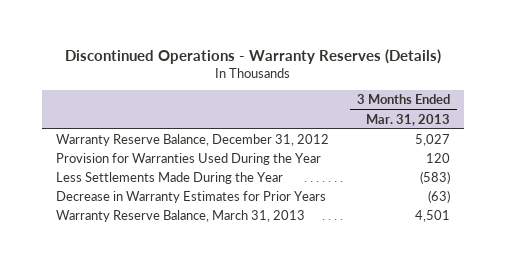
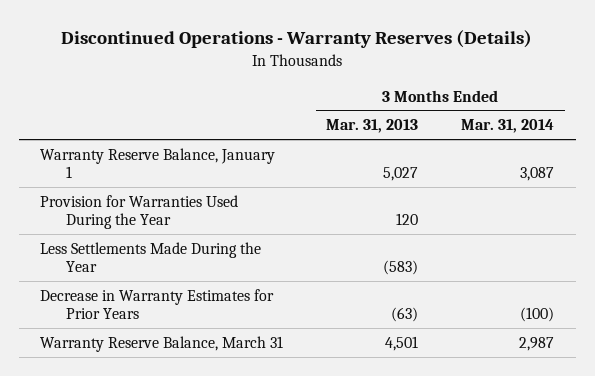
- | 3 Months Ended Mar. 31, 2013
+ | 3 Months Ended Mar. 31, 2013 | 3 Months Ended Mar. 31, 2014
- Warranty Reserve Balance, December 31, 2012 | 5,027
+ Warranty Reserve Balance, January 1 | 5,027 | 3,087
- Warranty Reserve Balance, March 31, 2013 | 4,501
+ Warranty Reserve Balance, March 31 | 4,501 | 2,987

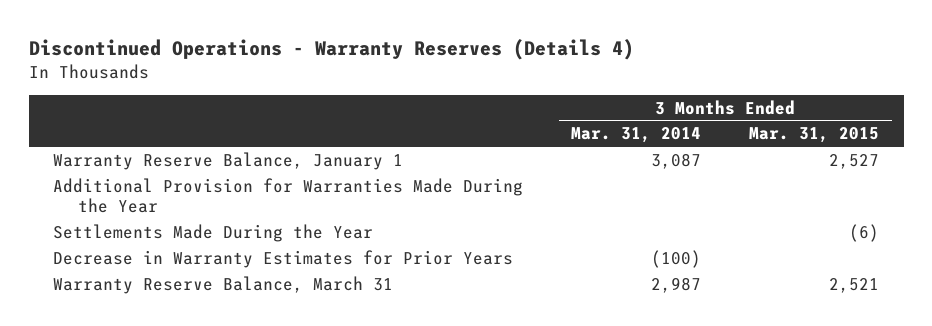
- Discontinued Operations - Warranty Reserves (Details)
+ Discontinued Operations - Warranty Reserves (Details 4)
- | 3 Months Ended Mar. 31, 2013 | 3 Months Ended Mar. 31, 2014
+ | 3 Months Ended Mar. 31, 2014 | 3 Months Ended Mar. 31, 2015
- Provision for Warranties Used During the Year | 120 |
- Less Settlements Made During the Year | (583) |
+ Additional Provision for Warranties Made During the Year
+ Settlements Made During the Year | | (6)

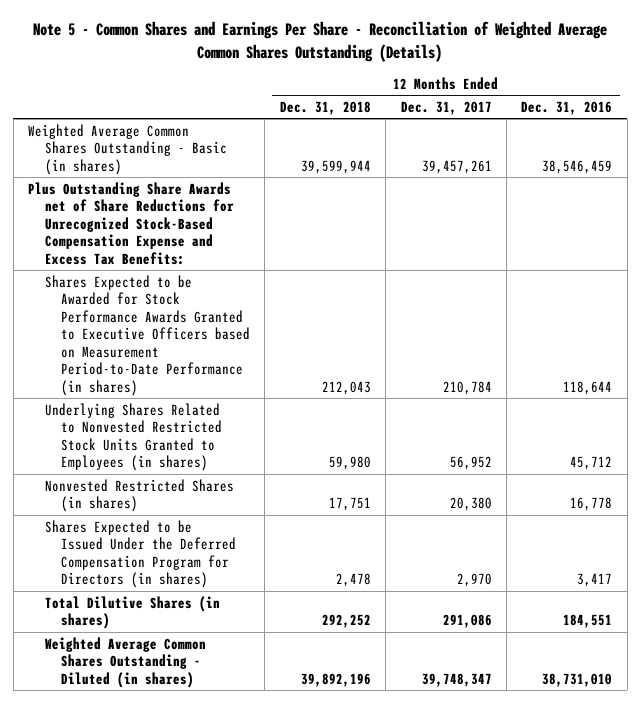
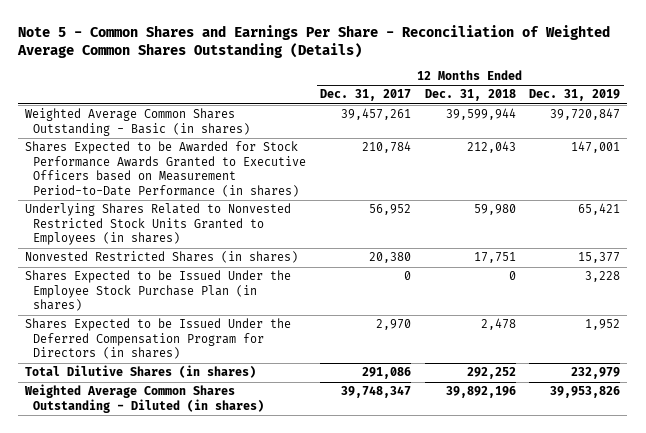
- | 12 Months Ended Dec. 31, 2018 | 12 Months Ended Dec. 31, 2017 | 12 Months Ended Dec. 31, 2016
+ | 12 Months Ended Dec. 31, 2017 | 12 Months Ended Dec. 31, 2018 | 12 Months Ended Dec. 31, 2019
- Plus Outstanding Share Awards net of Share Reductions for Unrecognized Stock-Based Compensation Expense and Excess Tax Benefits:
+ Shares Expected to be Issued Under the Employee Stock Purchase Plan (in shares) | 0 | 0 | 3,228

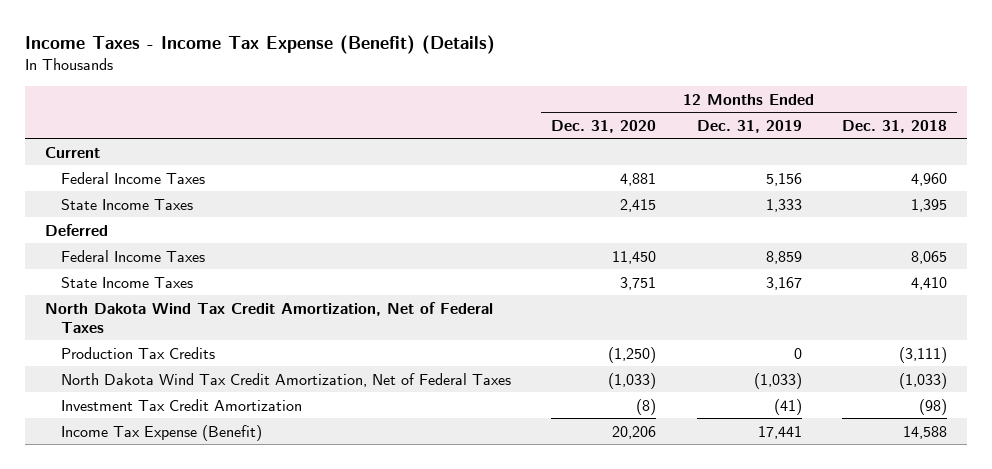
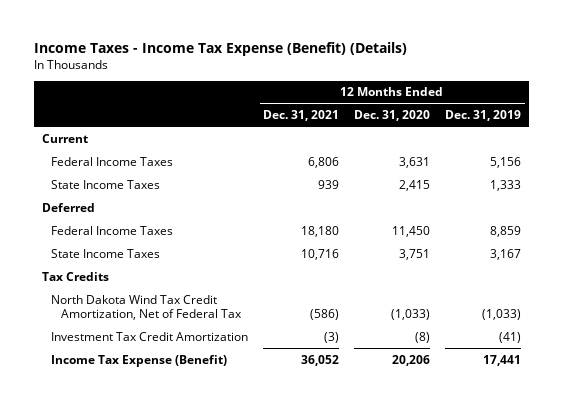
- | 12 Months Ended Dec. 31, 2020 | 12 Months Ended Dec. 31, 2019 | 12 Months Ended Dec. 31, 2018
+ | 12 Months Ended Dec. 31, 2021 | 12 Months Ended Dec. 31, 2020 | 12 Months Ended Dec. 31, 2019
- Federal Income Taxes | 4,881 | 5,156 | 4,960
+ Federal Income Taxes | 6,806 | 3,631 | 5,156
- North Dakota Wind Tax Credit Amortization, Net of Federal Taxes
- Production Tax Credits | (1,250) | 0 | (3,111)
- North Dakota Wind Tax Credit Amortization, Net of Federal Taxes | (1,033) | (1,033) | (1,033)
+ Tax Credits
+ North Dakota Wind Tax Credit Amortization, Net of Federal Tax | (586) | (1,033) | (1,033)

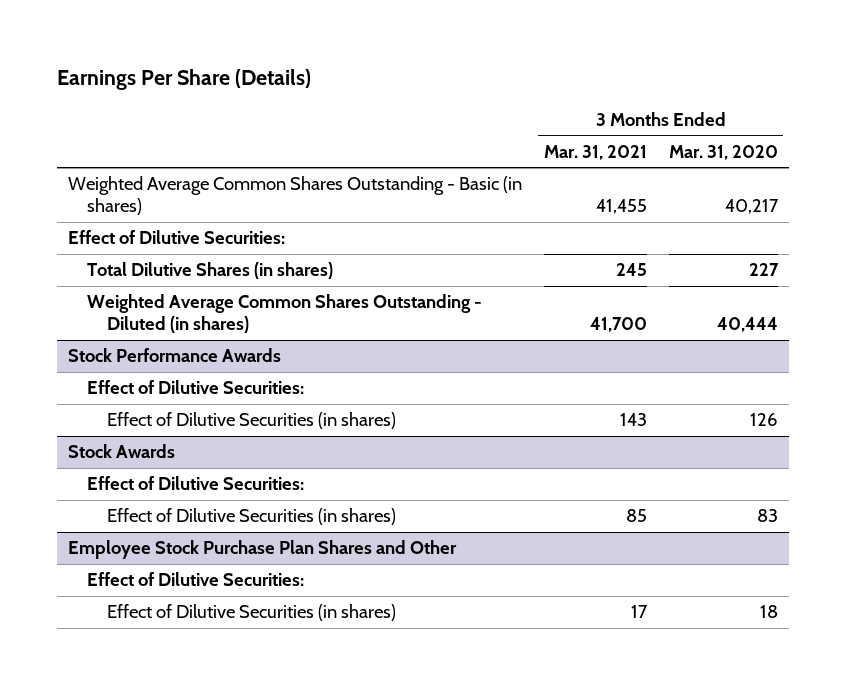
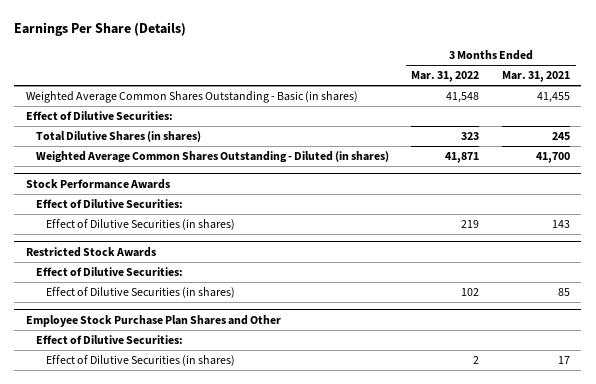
- | 3 Months Ended Mar. 31, 2021 | 3 Months Ended Mar. 31, 2020
+ | 3 Months Ended Mar. 31, 2022 | 3 Months Ended Mar. 31, 2021
- Stock Awards
+ Restricted Stock Awards

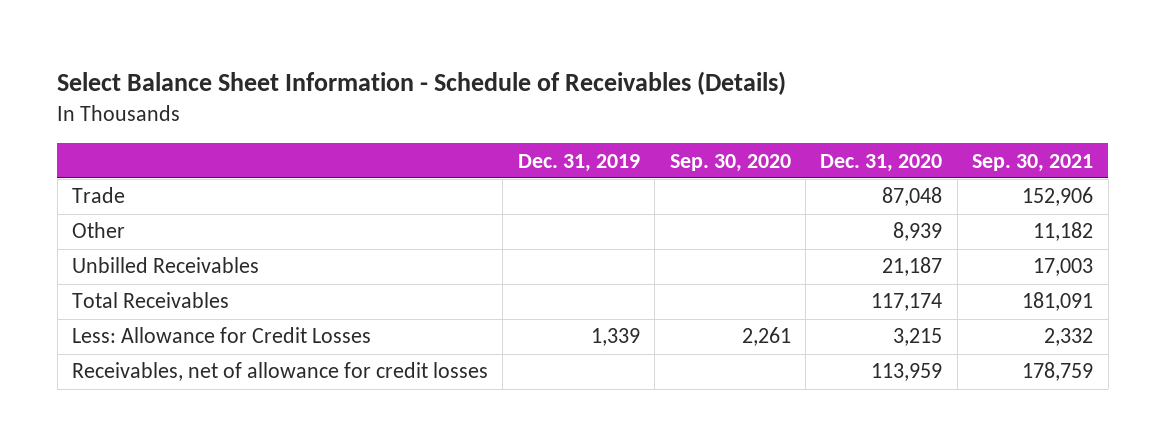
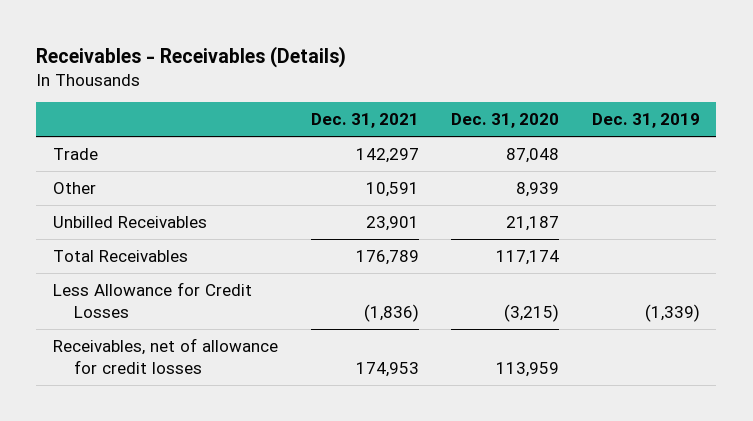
- Select Balance Sheet Information - Schedule of Receivables (Details)
+ Receivables - Receivables (Details)
- | Dec. 31, 2019 | Sep. 30, 2020 | Dec. 31, 2020 | Sep. 30, 2021
+ | Dec. 31, 2021 | Dec. 31, 2020 | Dec. 31, 2019
- Less: Allowance for Credit Losses | 1,339 | 2,261 | 3,215 | 2,332
+ Less Allowance for Credit Losses | (1,836) | (3,215) | (1,339)

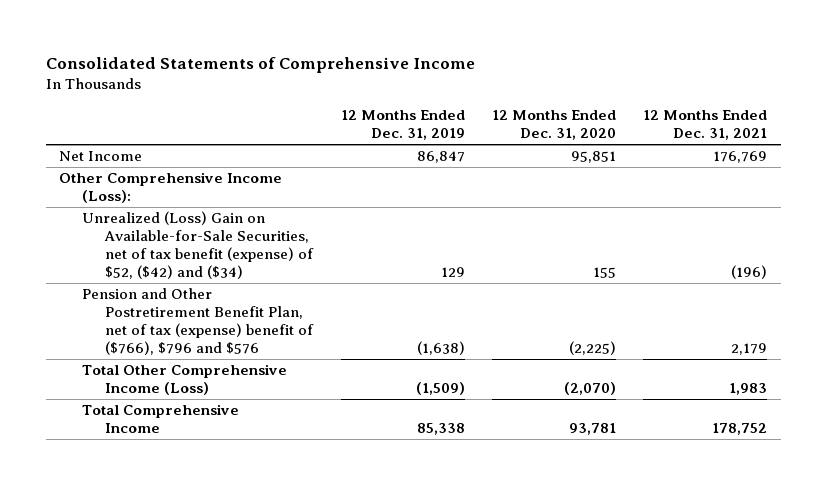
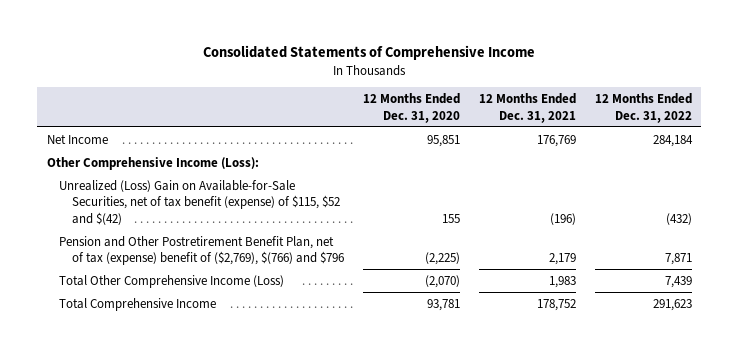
- | 12 Months Ended Dec. 31, 2019 | 12 Months Ended Dec. 31, 2020 | 12 Months Ended Dec. 31, 2021
+ | 12 Months Ended Dec. 31, 2020 | 12 Months Ended Dec. 31, 2021 | 12 Months Ended Dec. 31, 2022
- Unrealized (Loss) Gain on Available-for-Sale Securities, net of tax benefit (expense) of $52, ($42) and ($34) | 129 | 155 | (196)
- Pension and Other Postretirement Benefit Plan, net of tax (expense) benefit of ($766), $796 and $576 | (1,638) | (2,225) | 2,179
+ Unrealized (Loss) Gain on Available-for-Sale Securities, net of tax benefit (expense) of $115, $52 and $(42) | 155 | (196) | (432)
+ Pension and Other Postretirement Benefit Plan, net of tax (expense) benefit of ($2,769), $(766) and $796 | (2,225) | 2,179 | 7,871

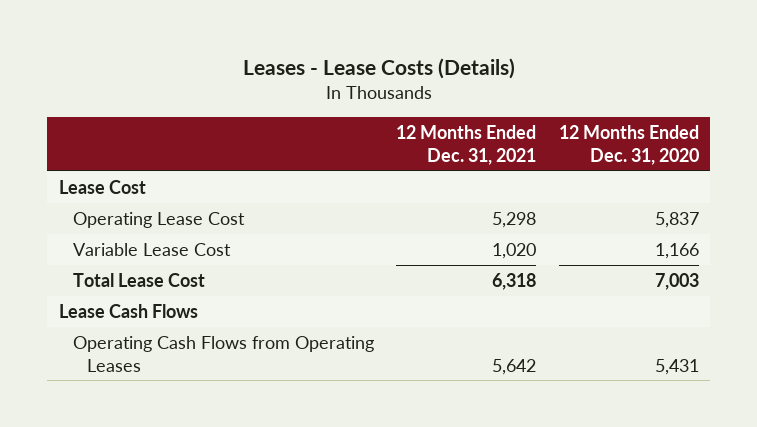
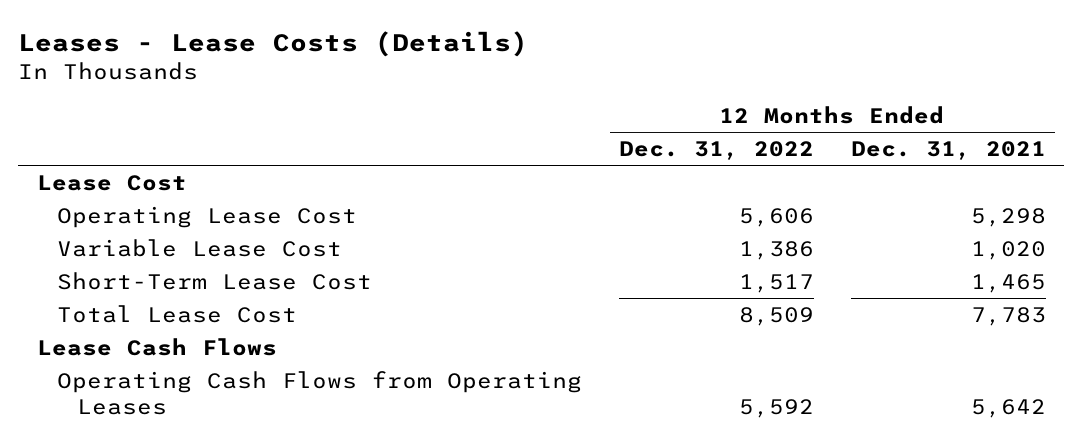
- | 12 Months Ended Dec. 31, 2021 | 12 Months Ended Dec. 31, 2020
+ | 12 Months Ended Dec. 31, 2022 | 12 Months Ended Dec. 31, 2021
- Total Lease Cost | 6,318 | 7,003
+ Short-Term Lease Cost | 1,517 | 1,465
+ Total Lease Cost | 8,509 | 7,783

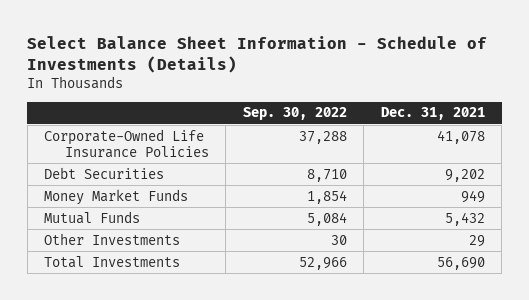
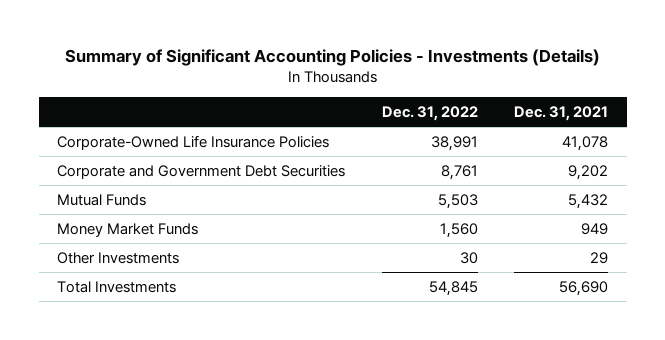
- Select Balance Sheet Information - Schedule of Investments (Details)
+ Summary of Significant Accounting Policies - Investments (Details)
- | Sep. 30, 2022 | Dec. 31, 2021
+ | Dec. 31, 2022 | Dec. 31, 2021
- Debt Securities | 8,710 | 9,202
+ Corporate and Government Debt Securities | 8,761 | 9,202
moved down: Money Market Funds | 1,560 | 949

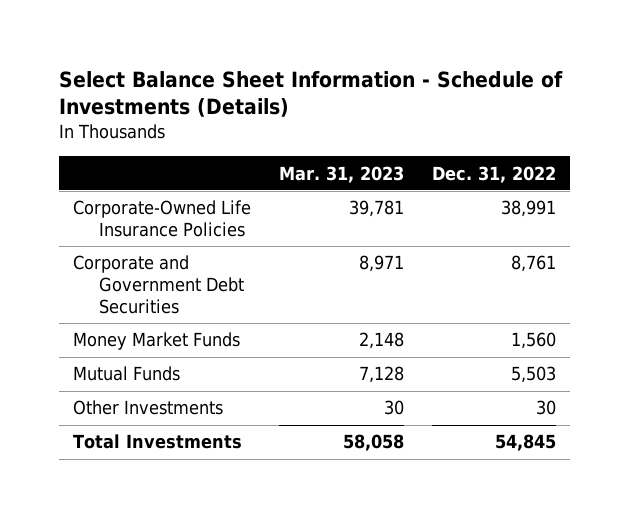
- Summary of Significant Accounting Policies - Investments (Details)
+ Select Balance Sheet Information - Schedule of Investments (Details)
- | Dec. 31, 2022 | Dec. 31, 2021
+ | Mar. 31, 2023 | Dec. 31, 2022
moved down: Mutual Funds | 7,128 | 5,503

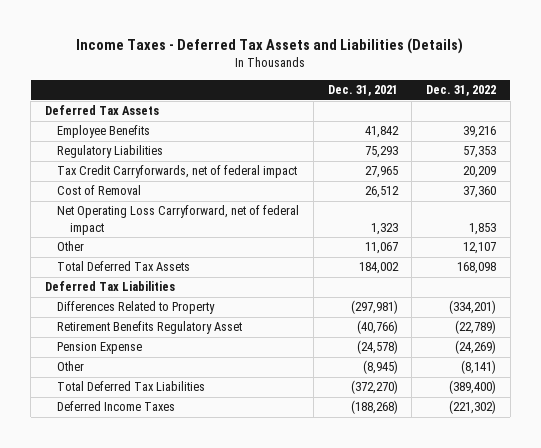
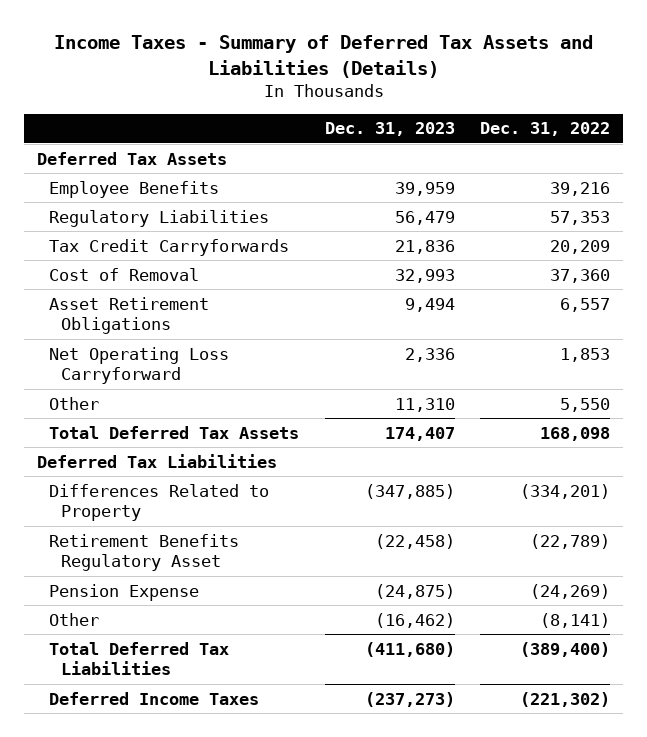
- Income Taxes - Deferred Tax Assets and Liabilities (Details)
+ Income Taxes - Summary of Deferred Tax Assets and Liabilities (Details)
- | Dec. 31, 2021 | Dec. 31, 2022
+ | Dec. 31, 2023 | Dec. 31, 2022
- Tax Credit Carryforwards, net of federal impact | 27,965 | 20,209
+ Tax Credit Carryforwards | 21,836 | 20,209
- Net Operating Loss Carryforward, net of federal impact | 1,323 | 1,853
- Other | 11,067 | 12,107
+ Asset Retirement Obligations | 9,494 | 6,557
+ Net Operating Loss Carryforward | 2,336 | 1,853
+ Other | 11,310 | 5,550

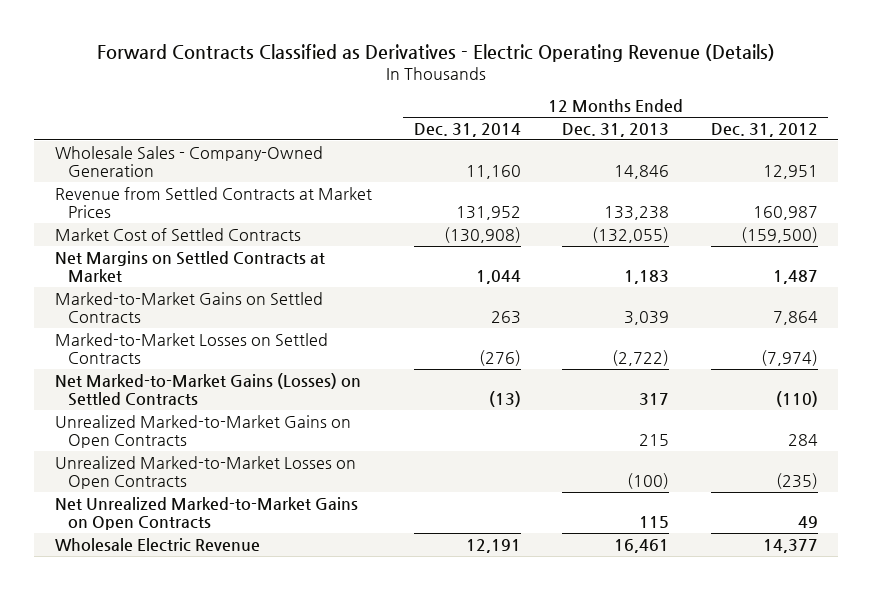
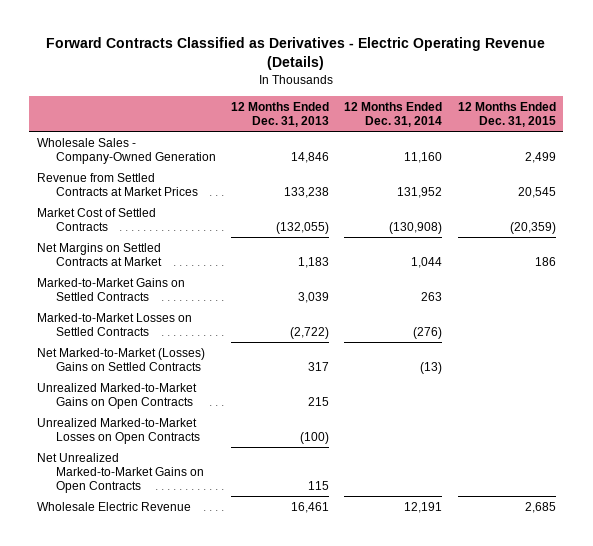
- | 12 Months Ended Dec. 31, 2014 | 12 Months Ended Dec. 31, 2013 | 12 Months Ended Dec. 31, 2012
+ | 12 Months Ended Dec. 31, 2013 | 12 Months Ended Dec. 31, 2014 | 12 Months Ended Dec. 31, 2015
- Net Marked-to-Market Gains (Losses) on Settled Contracts | (13) | 317 | (110)
+ Net Marked-to-Market (Losses) Gains on Settled Contracts | 317 | (13) |

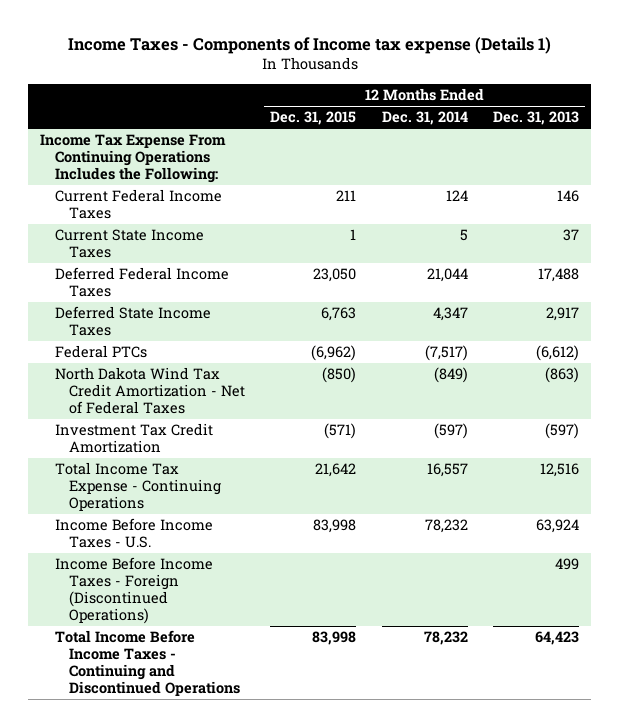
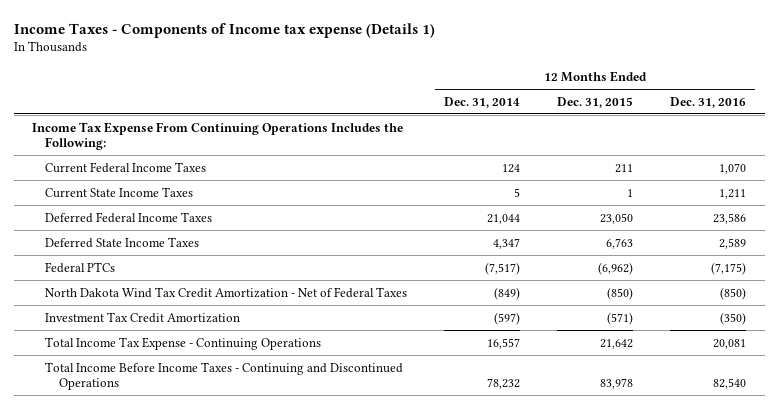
- | 12 Months Ended Dec. 31, 2015 | 12 Months Ended Dec. 31, 2014 | 12 Months Ended Dec. 31, 2013
+ | 12 Months Ended Dec. 31, 2014 | 12 Months Ended Dec. 31, 2015 | 12 Months Ended Dec. 31, 2016
- Income Before Income Taxes - U.S. | 83,998 | 78,232 | 63,924
- Income Before Income Taxes - Foreign (Discontinued Operations) | | | 499
- Total Income Before Income Taxes - Continuing and Discontinued Operations | 83,998 | 78,232 | 64,423
+ Total Income Before Income Taxes - Continuing and Discontinued Operations | 78,232 | 83,978 | 82,540

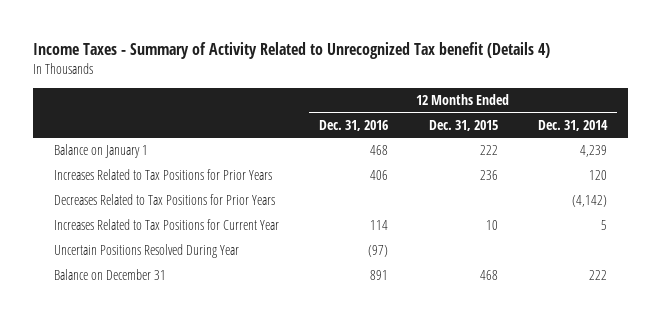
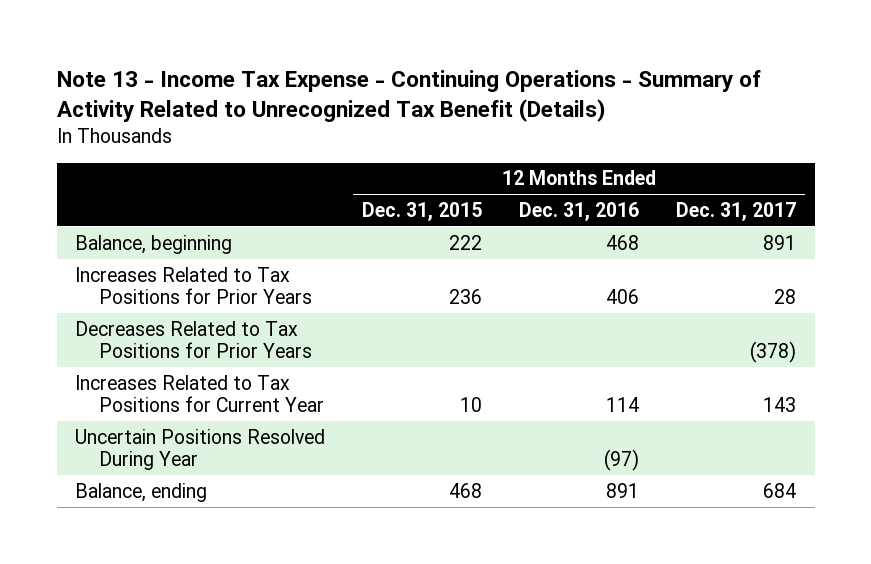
- Income Taxes - Summary of Activity Related to Unrecognized Tax benefit (Details 4)
+ Note 13 - Income Tax Expense - Continuing Operations - Summary of Activity Related to Unrecognized Tax Benefit (Details)
- | 12 Months Ended Dec. 31, 2016 | 12 Months Ended Dec. 31, 2015 | 12 Months Ended Dec. 31, 2014
+ | 12 Months Ended Dec. 31, 2015 | 12 Months Ended Dec. 31, 2016 | 12 Months Ended Dec. 31, 2017
- Balance on January 1 | 468 | 222 | 4,239
+ Balance, beginning | 222 | 468 | 891
- Balance on December 31 | 891 | 468 | 222
+ Balance, ending | 468 | 891 | 684

